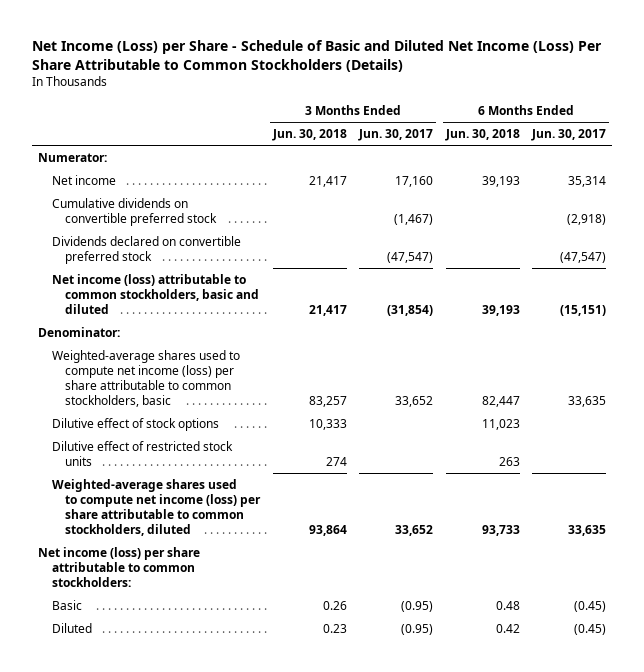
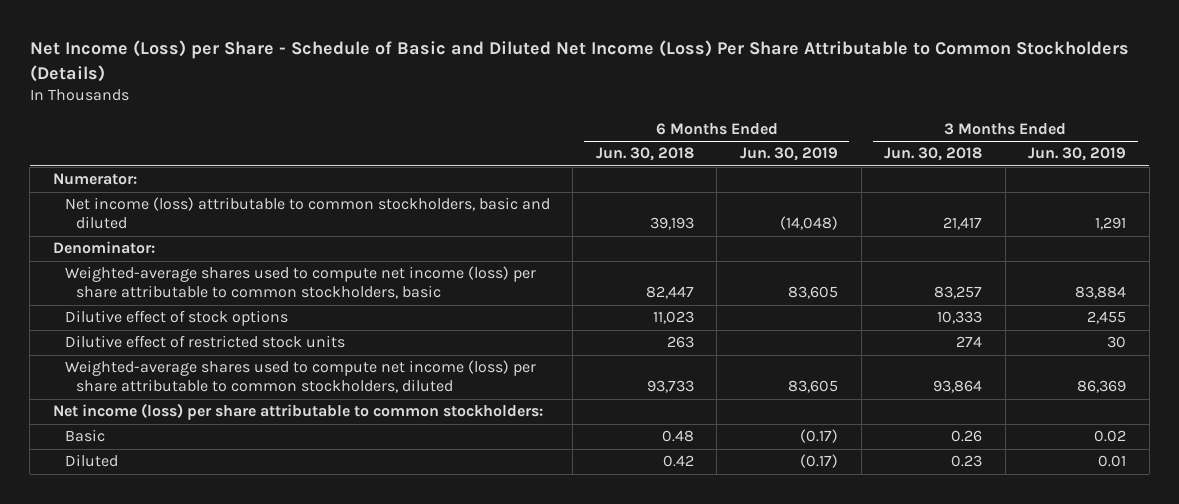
- | 3 Months Ended Jun. 30, 2018 | 3 Months Ended Jun. 30, 2017 | 6 Months Ended Jun. 30, 2018 | 6 Months Ended Jun. 30, 2017
+ | 6 Months Ended Jun. 30, 2018 | 6 Months Ended Jun. 30, 2019 | 3 Months Ended Jun. 30, 2018 | 3 Months Ended Jun. 30, 2019
- Net income | 21,417 | 17,160 | 39,193 | 35,314
- Cumulative dividends on convertible preferred stock | | (1,467) | | (2,918)
- Dividends declared on convertible preferred stock | | (47,547) | | (47,547)

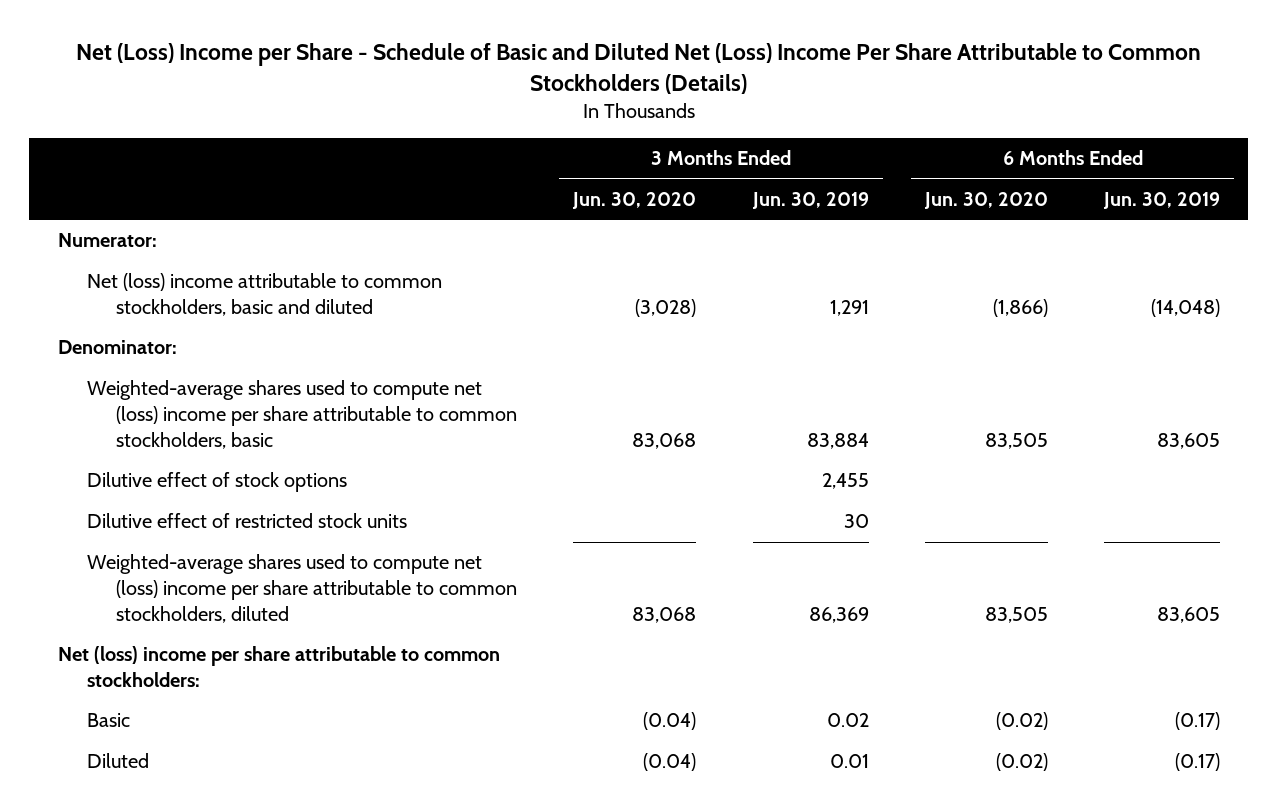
- Net Income (Loss) per Share - Schedule of Basic and Diluted Net Income (Loss) Per Share Attributable to Common Stockholders (Details)
+ Net (Loss) Income per Share - Schedule of Basic and Diluted Net (Loss) Income Per Share Attributable to Common Stockholders (Details)
- | 6 Months Ended Jun. 30, 2018 | 6 Months Ended Jun. 30, 2019 | 3 Months Ended Jun. 30, 2018 | 3 Months Ended Jun. 30, 2019
+ | 3 Months Ended Jun. 30, 2020 | 3 Months Ended Jun. 30, 2019 | 6 Months Ended Jun. 30, 2020 | 6 Months Ended Jun. 30, 2019
- Net income (loss) attributable to common stockholders, basic and diluted | 39,193 | (14,048) | 21,417 | 1,291
+ Net (loss) income attributable to common stockholders, basic and diluted | (3,028) | 1,291 | (1,866) | (14,048)
- Weighted-average shares used to compute net income (loss) per share attributable to common stockholders, basic | 82,447 | 83,605 | 83,257 | 83,884
+ Weighted-average shares used to compute net (loss) income per share attributable to common stockholders, basic | 83,068 | 83,884 | 83,505 | 83,605
- Weighted-average shares used to compute net income (loss) per share attributable to common stockholders, diluted | 93,733 | 83,605 | 93,864 | 86,369
- Net income (loss) per share attributable to common stockholders:
+ Weighted-average shares used to compute net (loss) income per share attributable to common stockholders, diluted | 83,068 | 86,369 | 83,505 | 83,605
+ Net (loss) income per share attributable to common stockholders:

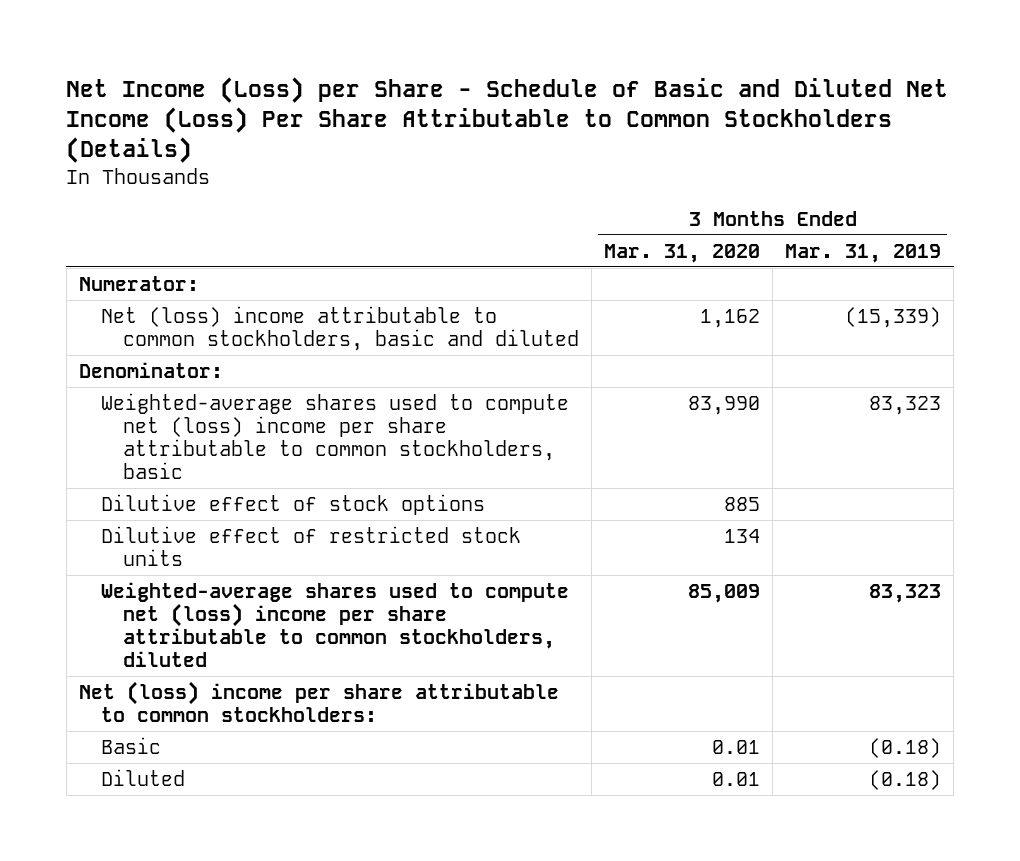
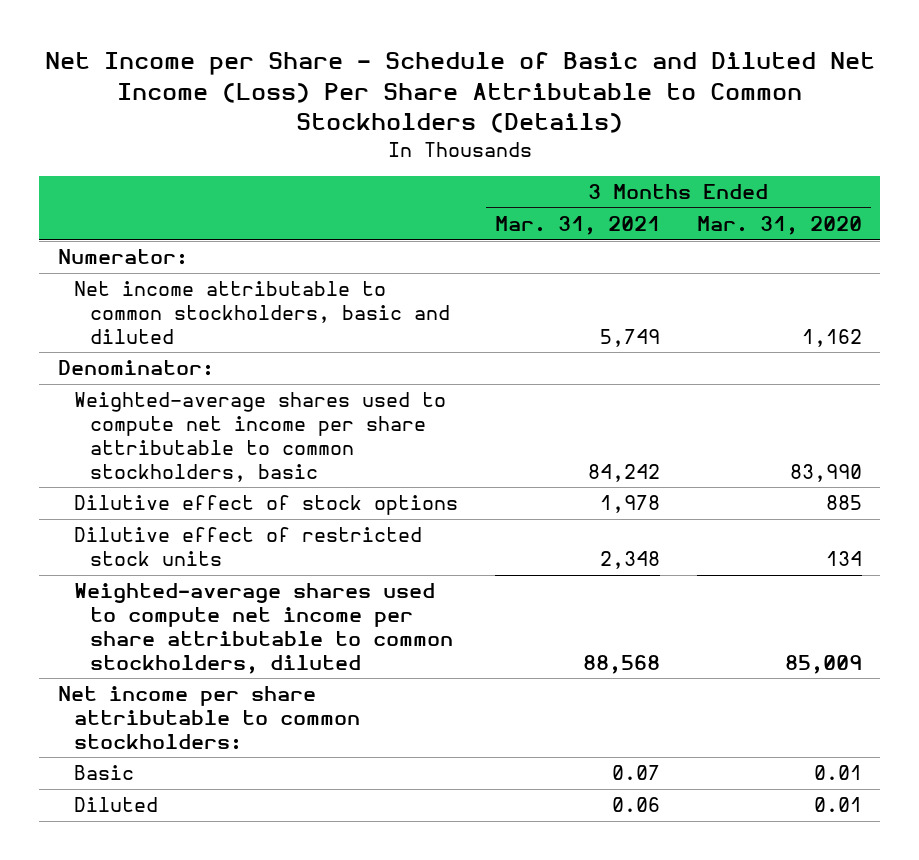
- Net Income (Loss) per Share - Schedule of Basic and Diluted Net Income (Loss) Per Share Attributable to Common Stockholders (Details)
+ Net Income per Share - Schedule of Basic and Diluted Net Income (Loss) Per Share Attributable to Common Stockholders (Details)
- | 3 Months Ended Mar. 31, 2020 | 3 Months Ended Mar. 31, 2019
+ | 3 Months Ended Mar. 31, 2021 | 3 Months Ended Mar. 31, 2020
- Net (loss) income attributable to common stockholders, basic and diluted | 1,162 | (15,339)
+ Net income attributable to common stockholders, basic and diluted | 5,749 | 1,162
- Weighted-average shares used to compute net (loss) income per share attributable to common stockholders, basic | 83,990 | 83,323
+ Weighted-average shares used to compute net income per share attributable to common stockholders, basic | 84,242 | 83,990
- Weighted-average shares used to compute net (loss) income per share attributable to common stockholders, diluted | 85,009 | 83,323
- Net (loss) income per share attributable to common stockholders:
+ Weighted-average shares used to compute net income per share attributable to common stockholders, diluted | 88,568 | 85,009
+ Net income per share attributable to common stockholders:

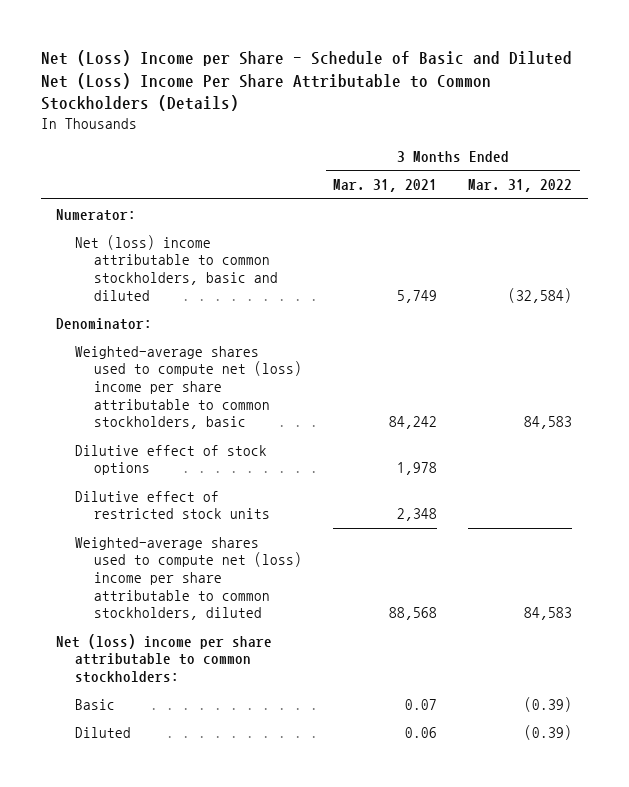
- Net Income per Share - Schedule of Basic and Diluted Net Income (Loss) Per Share Attributable to Common Stockholders (Details)
+ Net (Loss) Income per Share - Schedule of Basic and Diluted Net (Loss) Income Per Share Attributable to Common Stockholders (Details)
- | 3 Months Ended Mar. 31, 2021 | 3 Months Ended Mar. 31, 2020
+ | 3 Months Ended Mar. 31, 2021 | 3 Months Ended Mar. 31, 2022
- Net income attributable to common stockholders, basic and diluted | 5,749 | 1,162
+ Net (loss) income attributable to common stockholders, basic and diluted | 5,749 | (32,584)
- Weighted-average shares used to compute net income per share attributable to common stockholders, basic | 84,242 | 83,990
+ Weighted-average shares used to compute net (loss) income per share attributable to common stockholders, basic | 84,242 | 84,583
- Weighted-average shares used to compute net income per share attributable to common stockholders, diluted | 88,568 | 85,009
- Net income per share attributable to common stockholders:
+ Weighted-average shares used to compute net (loss) income per share attributable to common stockholders, diluted | 88,568 | 84,583
+ Net (loss) income per share attributable to common stockholders:

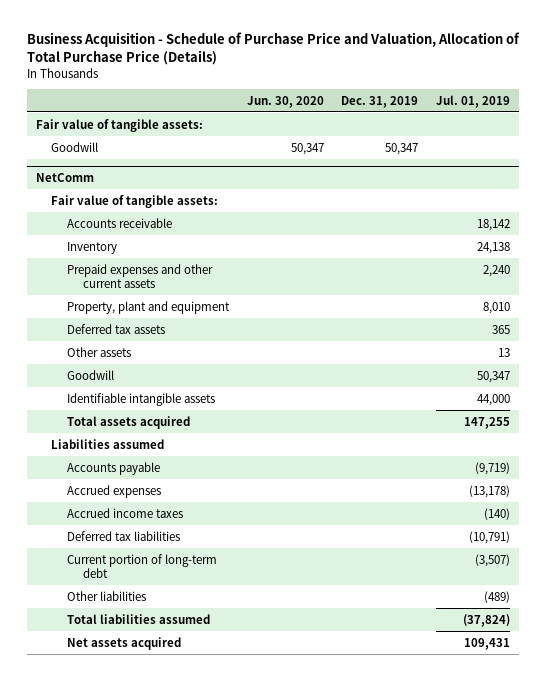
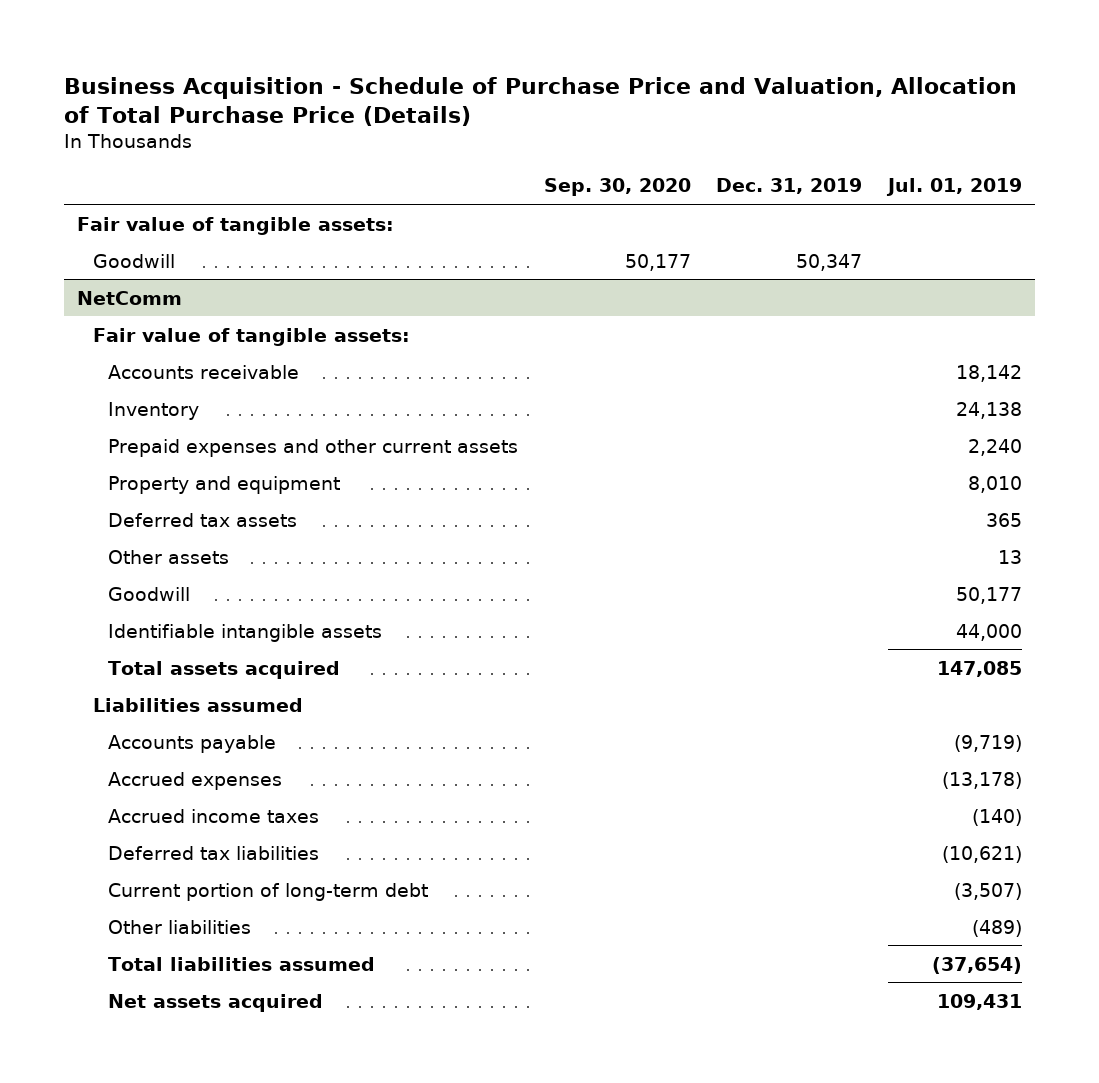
- | Jun. 30, 2020 | Dec. 31, 2019 | Jul. 01, 2019
+ | Sep. 30, 2020 | Dec. 31, 2019 | Jul. 01, 2019
@ NetComm
- Property, plant and equipment | | | 8,010
+ Property and equipment | | | 8,010
- Goodwill | | | 50,347
+ Goodwill | | | 50,177
- Total assets acquired | | | 147,255
+ Total assets acquired | | | 147,085
- Deferred tax liabilities | | | (10,791)
+ Deferred tax liabilities | | | (10,621)
- Total liabilities assumed | | | (37,824)
+ Total liabilities assumed | | | (37,654)

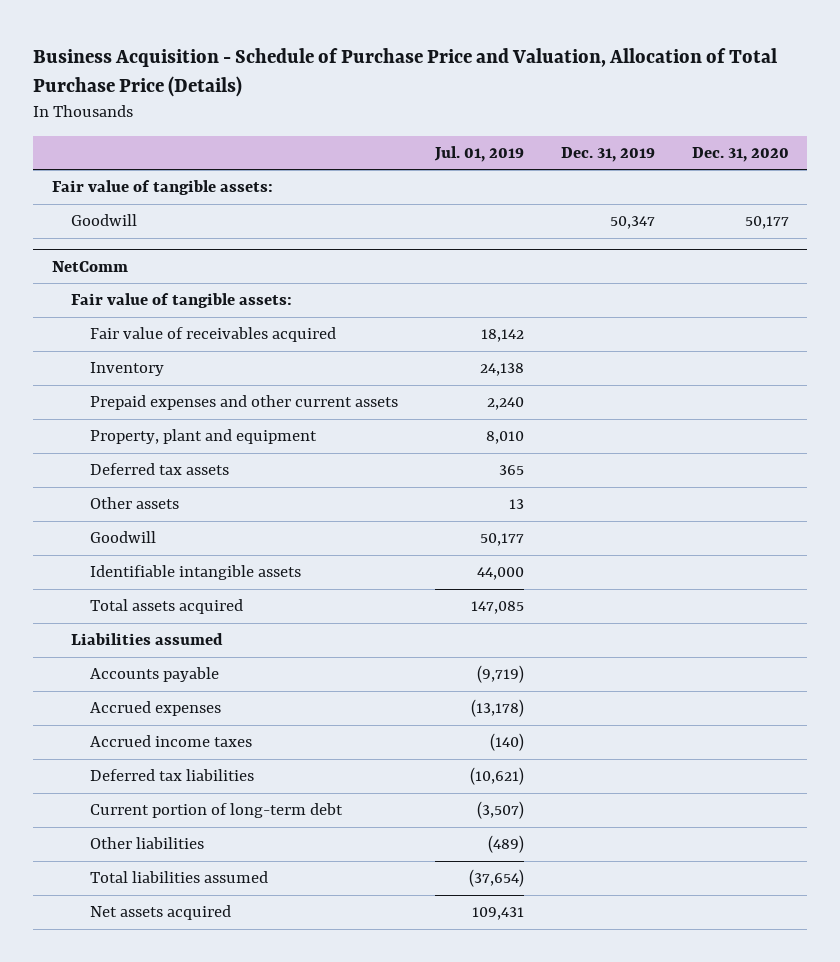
- | Sep. 30, 2020 | Dec. 31, 2019 | Jul. 01, 2019
+ | Jul. 01, 2019 | Dec. 31, 2019 | Dec. 31, 2020
@ NetComm
- Accounts receivable | | | 18,142
+ Fair value of receivables acquired | 18,142 | |
- Property and equipment | | | 8,010
+ Property, plant and equipment | 8,010 | |

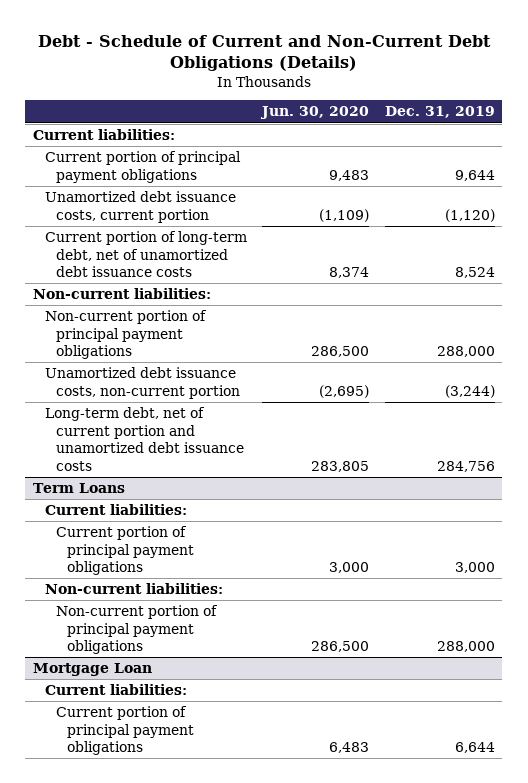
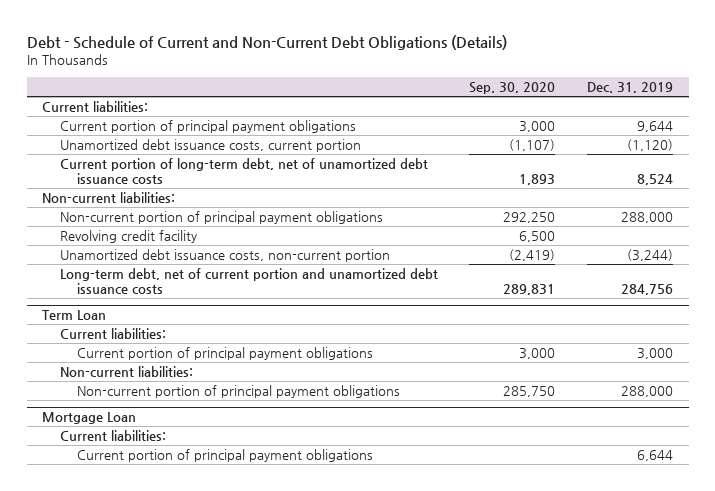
- | Jun. 30, 2020 | Dec. 31, 2019
+ | Sep. 30, 2020 | Dec. 31, 2019
+ Revolving credit facility | 6,500 |
- Term Loans
+ Term Loan

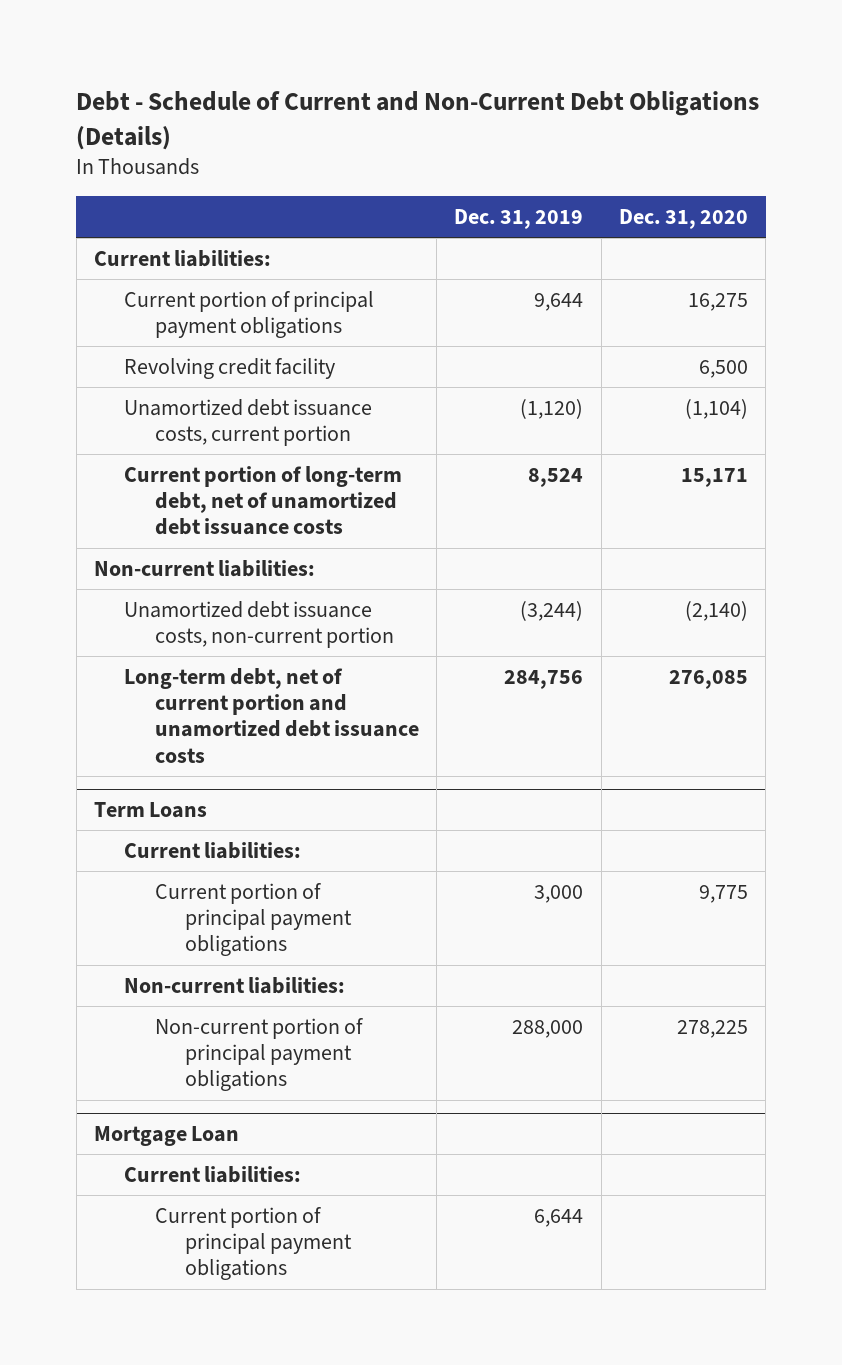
- | Sep. 30, 2020 | Dec. 31, 2019
+ | Dec. 31, 2019 | Dec. 31, 2020
moved up: Revolving credit facility | | 6,500
- Non-current portion of principal payment obligations | 292,250 | 288,000
- Term Loan
+ Term Loans

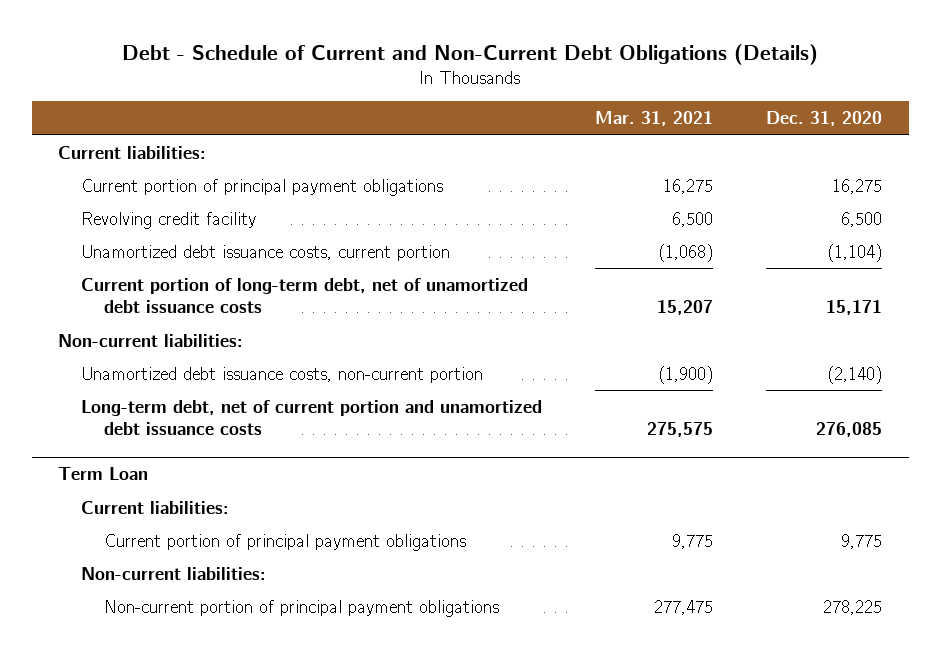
- | Dec. 31, 2019 | Dec. 31, 2020
+ | Mar. 31, 2021 | Dec. 31, 2020
- Term Loans
+ Term Loan
- Mortgage Loan
- Current liabilities:
- Current portion of principal payment obligations | 6,644 |

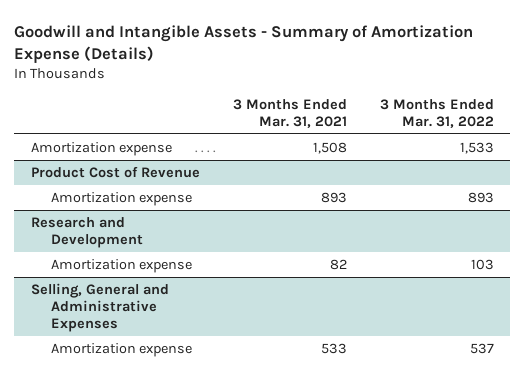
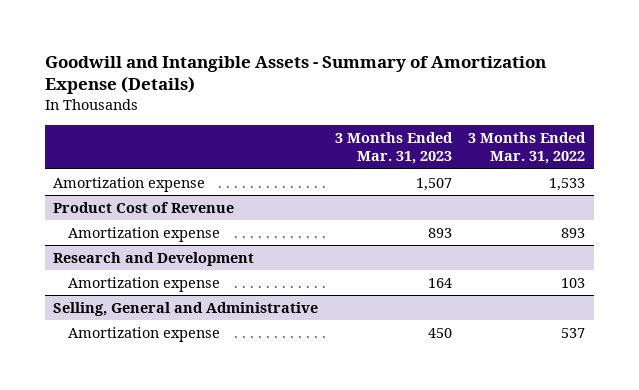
- | 3 Months Ended Mar. 31, 2021 | 3 Months Ended Mar. 31, 2022
+ | 3 Months Ended Mar. 31, 2023 | 3 Months Ended Mar. 31, 2022
- Selling, General and Administrative Expenses
+ Selling, General and Administrative

